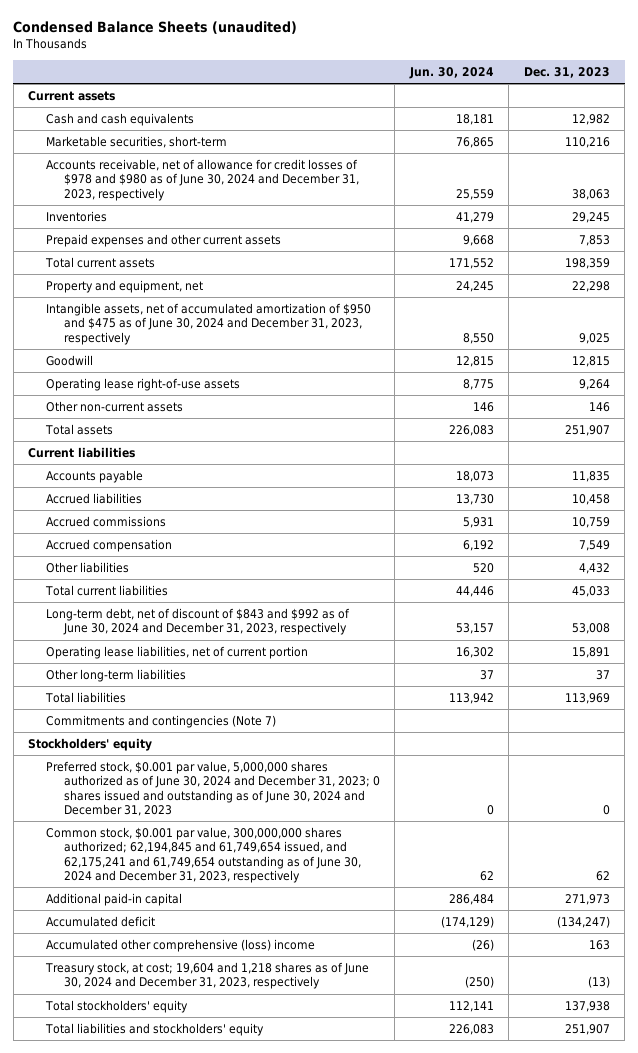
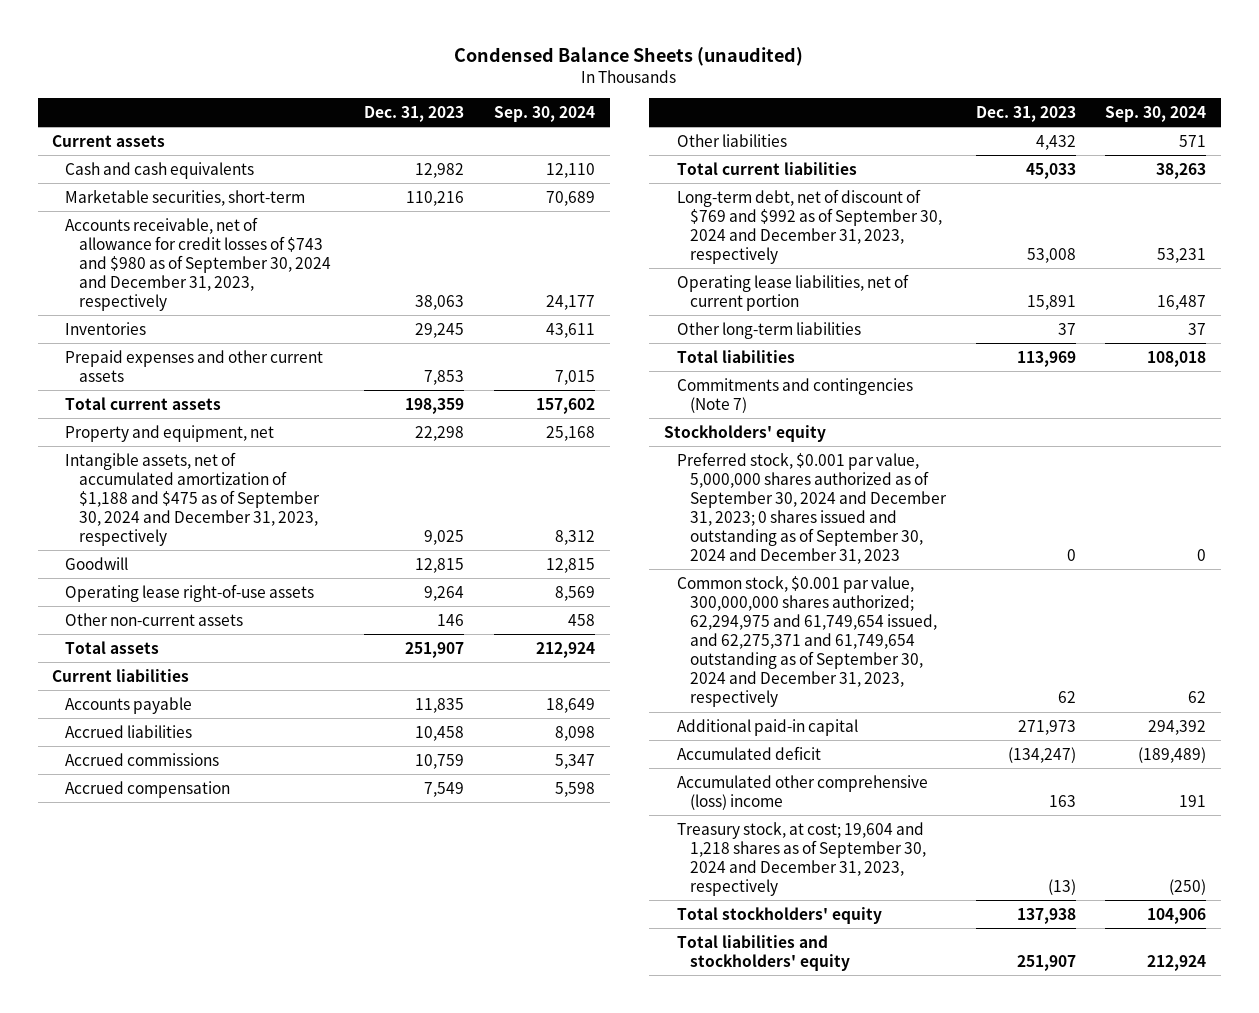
- | Jun. 30, 2024 | Dec. 31, 2023
+ | Dec. 31, 2023 | Sep. 30, 2024
- Accounts receivable, net of allowance for credit losses of $978 and $980 as of June 30, 2024 and December 31, 2023, respectively | 25,559 | 38,063
+ Accounts receivable, net of allowance for credit losses of $743 and $980 as of September 30, 2024 and December 31, 2023, respectively | 38,063 | 24,177
- Intangible assets, net of accumulated amortization of $950 and $475 as of June 30, 2024 and December 31, 2023, respectively | 8,550 | 9,025
+ Intangible assets, net of accumulated amortization of $1,188 and $475 as of September 30, 2024 and December 31, 2023, respectively | 9,025 | 8,312
- Long-term debt, net of discount of $843 and $992 as of June 30, 2024 and December 31, 2023, respectively | 53,157 | 53,008
+ Long-term debt, net of discount of $769 and $992 as of September 30, 2024 and December 31, 2023, respectively | 53,008 | 53,231
- Preferred stock, $0.001 par value, 5,000,000 shares authorized as of June 30, 2024 and December 31, 2023; 0 shares issued and outstanding as of June 30, 2024 and December 31, 2023 | 0 | 0
- Common stock, $0.001 par value, 300,000,000 shares authorized; 62,194,845 and 61,749,654 issued, and 62,175,241 and 61,749,654 outstanding as of June 30, 2024 and December 31, 2023, respectively | 62 | 62
+ Preferred stock, $0.001 par value, 5,000,000 shares authorized as of September 30, 2024 and December 31, 2023; 0 shares issued and outstanding as of September 30, 2024 and December 31, 2023 | 0 | 0
+ Common stock, $0.001 par value, 300,000,000 shares authorized; 62,294,975 and 61,749,654 issued, and 62,275,371 and 61,749,654 outstanding as of September 30, 2024 and December 31, 2023, respectively | 62 | 62
- Treasury stock, at cost; 19,604 and 1,218 shares as of June 30, 2024 and December 31, 2023, respectively | (250) | (13)
+ Treasury stock, at cost; 19,604 and 1,218 shares as of September 30, 2024 and December 31, 2023, respectively | (13) | (250)

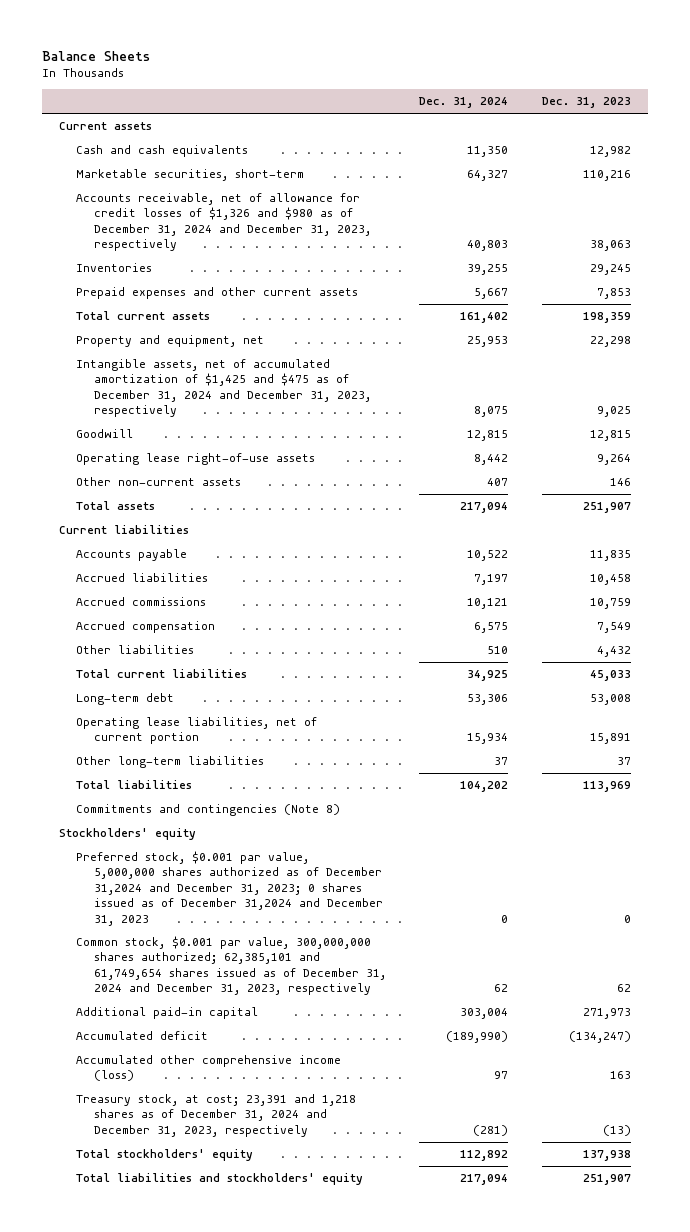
- Condensed Balance Sheets (unaudited)
+ Balance Sheets
- | Dec. 31, 2023 | Sep. 30, 2024
+ | Dec. 31, 2024 | Dec. 31, 2023
- Accounts receivable, net of allowance for credit losses of $743 and $980 as of September 30, 2024 and December 31, 2023, respectively | 38,063 | 24,177
+ Accounts receivable, net of allowance for credit losses of $1,326 and $980 as of December 31, 2024 and December 31, 2023, respectively | 40,803 | 38,063
- Intangible assets, net of accumulated amortization of $1,188 and $475 as of September 30, 2024 and December 31, 2023, respectively | 9,025 | 8,312
+ Intangible assets, net of accumulated amortization of $1,425 and $475 as of December 31, 2024 and December 31, 2023, respectively | 8,075 | 9,025
- Long-term debt, net of discount of $769 and $992 as of September 30, 2024 and December 31, 2023, respectively | 53,008 | 53,231
+ Long-term debt | 53,306 | 53,008
- Commitments and contingencies (Note 7)
+ Commitments and contingencies (Note 8)
- Preferred stock, $0.001 par value, 5,000,000 shares authorized as of September 30, 2024 and December 31, 2023; 0 shares issued and outstanding as of September 30, 2024 and December 31, 2023 | 0 | 0
- Common stock, $0.001 par value, 300,000,000 shares authorized; 62,294,975 and 61,749,654 issued, and 62,275,371 and 61,749,654 outstanding as of September 30, 2024 and December 31, 2023, respectively | 62 | 62
+ Preferred stock, $0.001 par value, 5,000,000 shares authorized as of December 31,2024 and December 31, 2023; 0 shares issued as of December 31,2024 and December 31, 2023 | 0 | 0
+ Common stock, $0.001 par value, 300,000,000 shares authorized; 62,385,101 and 61,749,654 shares issued as of December 31, 2024 and December 31, 2023, respectively | 62 | 62
- Accumulated other comprehensive (loss) income | 163 | 191
- Treasury stock, at cost; 19,604 and 1,218 shares as of September 30, 2024 and December 31, 2023, respectively | (13) | (250)
+ Accumulated other comprehensive income (loss) | 97 | 163
+ Treasury stock, at cost; 23,391 and 1,218 shares as of December 31, 2024 and December 31, 2023, respectively | (281) | (13)

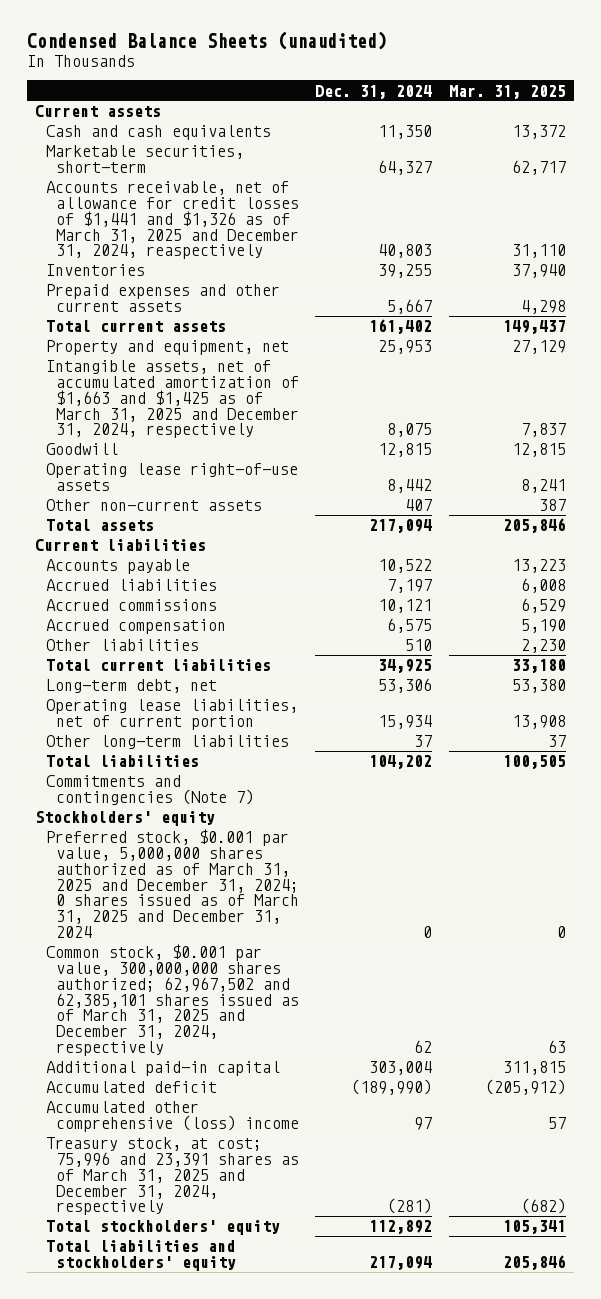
- Balance Sheets
+ Condensed Balance Sheets (unaudited)
- | Dec. 31, 2024 | Dec. 31, 2023
+ | Dec. 31, 2024 | Mar. 31, 2025
- Accounts receivable, net of allowance for credit losses of $1,326 and $980 as of December 31, 2024 and December 31, 2023, respectively | 40,803 | 38,063
+ Accounts receivable, net of allowance for credit losses of $1,441 and $1,326 as of March 31, 2025 and December 31, 2024, reaspectively | 40,803 | 31,110
- Intangible assets, net of accumulated amortization of $1,425 and $475 as of December 31, 2024 and December 31, 2023, respectively | 8,075 | 9,025
+ Intangible assets, net of accumulated amortization of $1,663 and $1,425 as of March 31, 2025 and December 31, 2024, respectively | 8,075 | 7,837
- Long-term debt | 53,306 | 53,008
+ Long-term debt, net | 53,306 | 53,380
- Commitments and contingencies (Note 8)
+ Commitments and contingencies (Note 7)
- Preferred stock, $0.001 par value, 5,000,000 shares authorized as of December 31,2024 and December 31, 2023; 0 shares issued as of December 31,2024 and December 31, 2023 | 0 | 0
- Common stock, $0.001 par value, 300,000,000 shares authorized; 62,385,101 and 61,749,654 shares issued as of December 31, 2024 and December 31, 2023, respectively | 62 | 62
+ Preferred stock, $0.001 par value, 5,000,000 shares authorized as of March 31, 2025 and December 31, 2024; 0 shares issued as of March 31, 2025 and December 31, 2024 | 0 | 0
+ Common stock, $0.001 par value, 300,000,000 shares authorized; 62,967,502 and 62,385,101 shares issued as of March 31, 2025 and December 31, 2024, respectively | 62 | 63
- Accumulated other comprehensive income (loss) | 97 | 163
- Treasury stock, at cost; 23,391 and 1,218 shares as of December 31, 2024 and December 31, 2023, respectively | (281) | (13)
+ Accumulated other comprehensive (loss) income | 97 | 57
+ Treasury stock, at cost; 75,996 and 23,391 shares as of March 31, 2025 and December 31, 2024, respectively | (281) | (682)

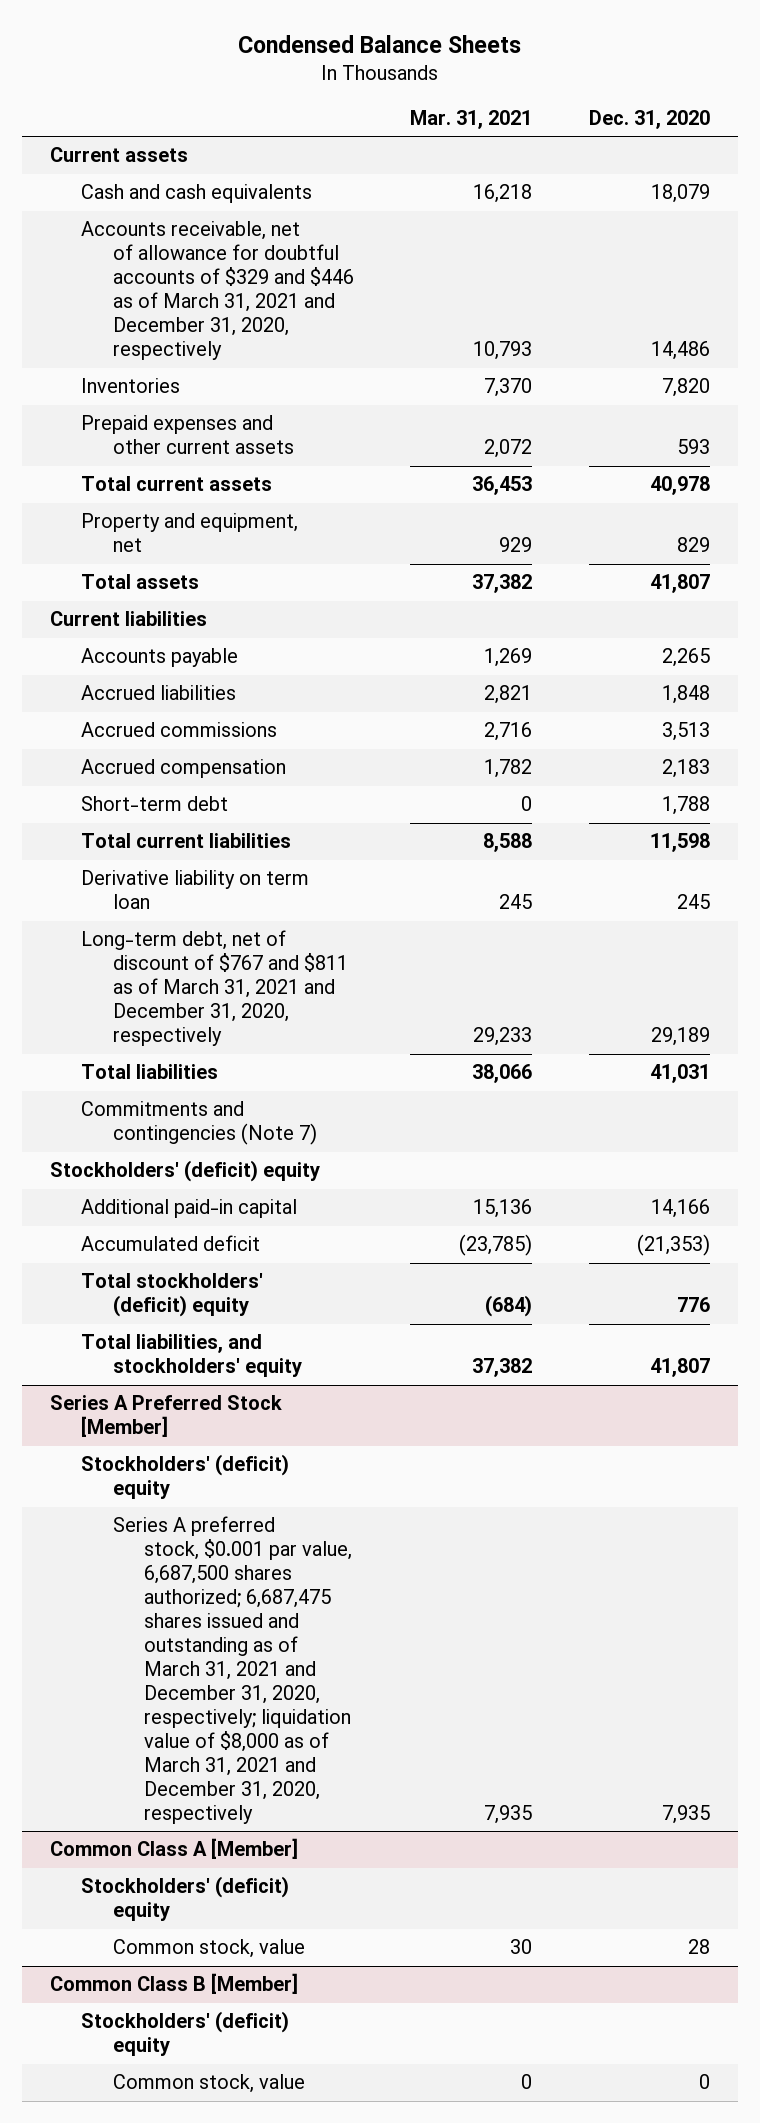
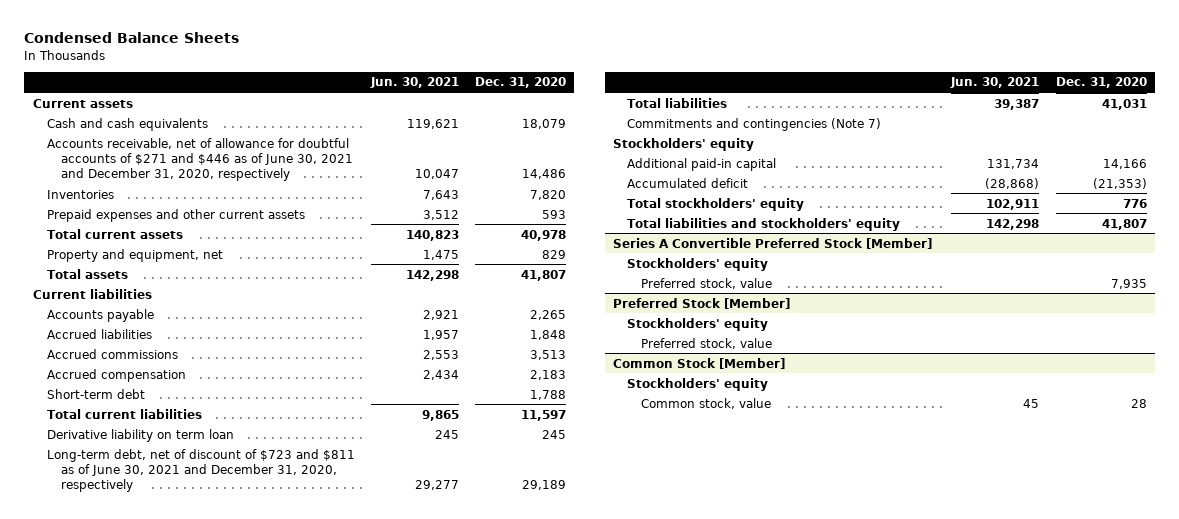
- | Mar. 31, 2021 | Dec. 31, 2020
+ | Jun. 30, 2021 | Dec. 31, 2020
- Accounts receivable, net of allowance for doubtful accounts of $329 and $446 as of March 31, 2021 and December 31, 2020, respectively | 10,793 | 14,486
+ Accounts receivable, net of allowance for doubtful accounts of $271 and $446 as of June 30, 2021 and December 31, 2020, respectively | 10,047 | 14,486
- Total current liabilities | 8,588 | 11,598
+ Total current liabilities | 9,865 | 11,597
- Long-term debt, net of discount of $767 and $811 as of March 31, 2021 and December 31, 2020, respectively | 29,233 | 29,189
+ Long-term debt, net of discount of $723 and $811 as of June 30, 2021 and December 31, 2020, respectively | 29,277 | 29,189
- Stockholders' (deficit) equity
+ Stockholders' equity
- Total stockholders' (deficit) equity | (684) | 776
- Total liabilities, and stockholders' equity | 37,382 | 41,807
- Series A Preferred Stock [Member]
- Stockholders' (deficit) equity
- Series A preferred stock, $0.001 par value, 6,687,500 shares authorized; 6,687,475 shares issued and outstanding as of March 31, 2021 and December 31, 2020, respectively; liquidation value of $8,000 as of March 31, 2021 and December 31, 2020, respectively | 7,935 | 7,935
- Common Class A [Member]
- Stockholders' (deficit) equity
+ Total stockholders' equity | 102,911 | 776
+ Total liabilities and stockholders' equity | 142,298 | 41,807
+ Series A Convertible Preferred Stock [Member]
+ Stockholders' equity
+ Preferred stock, value | | 7,935
+ Preferred Stock [Member]
+ Stockholders' equity
+ Preferred stock, value
+ Common Stock [Member]
+ Stockholders' equity
- Common Class B [Member]
- Stockholders' (deficit) equity
- Common stock, value | 0 | 0

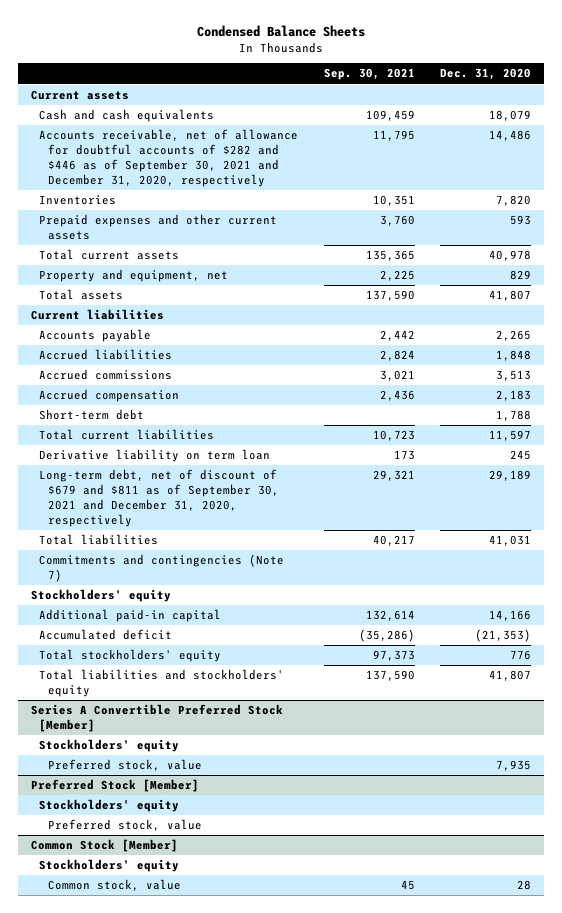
- | Jun. 30, 2021 | Dec. 31, 2020
+ | Sep. 30, 2021 | Dec. 31, 2020
- Accounts receivable, net of allowance for doubtful accounts of $271 and $446 as of June 30, 2021 and December 31, 2020, respectively | 10,047 | 14,486
+ Accounts receivable, net of allowance for doubtful accounts of $282 and $446 as of September 30, 2021 and December 31, 2020, respectively | 11,795 | 14,486
- Long-term debt, net of discount of $723 and $811 as of June 30, 2021 and December 31, 2020, respectively | 29,277 | 29,189
+ Long-term debt, net of discount of $679 and $811 as of September 30, 2021 and December 31, 2020, respectively | 29,321 | 29,189

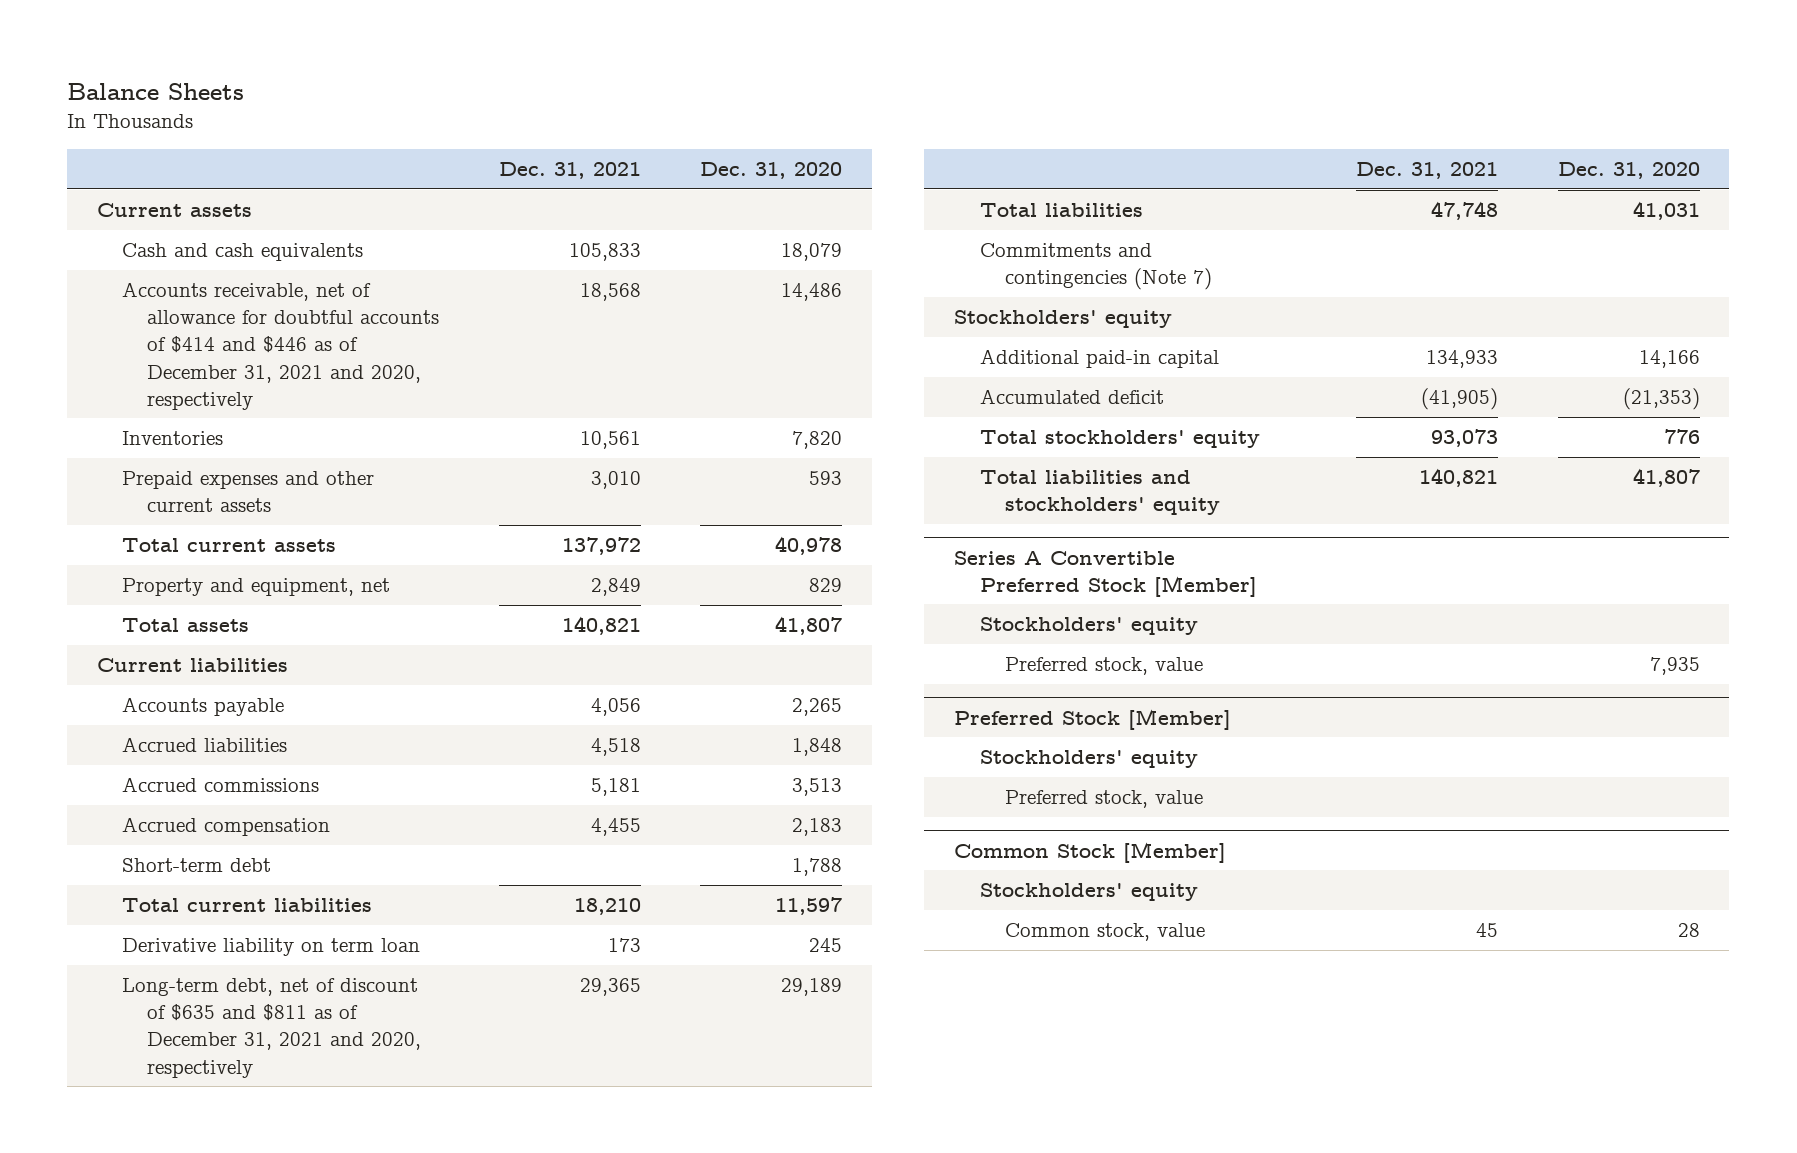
- Condensed Balance Sheets
+ Balance Sheets
- | Sep. 30, 2021 | Dec. 31, 2020
+ | Dec. 31, 2021 | Dec. 31, 2020
- Accounts receivable, net of allowance for doubtful accounts of $282 and $446 as of September 30, 2021 and December 31, 2020, respectively | 11,795 | 14,486
+ Accounts receivable, net of allowance for doubtful accounts of $414 and $446 as of December 31, 2021 and 2020, respectively | 18,568 | 14,486
- Long-term debt, net of discount of $679 and $811 as of September 30, 2021 and December 31, 2020, respectively | 29,321 | 29,189
+ Long-term debt, net of discount of $635 and $811 as of December 31, 2021 and 2020, respectively | 29,365 | 29,189

